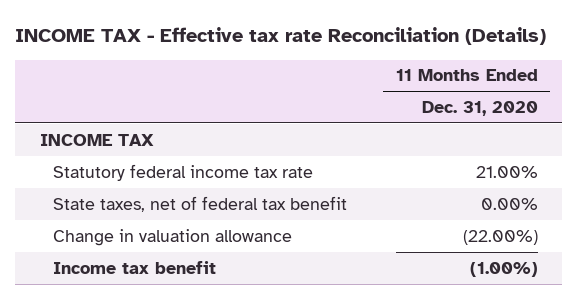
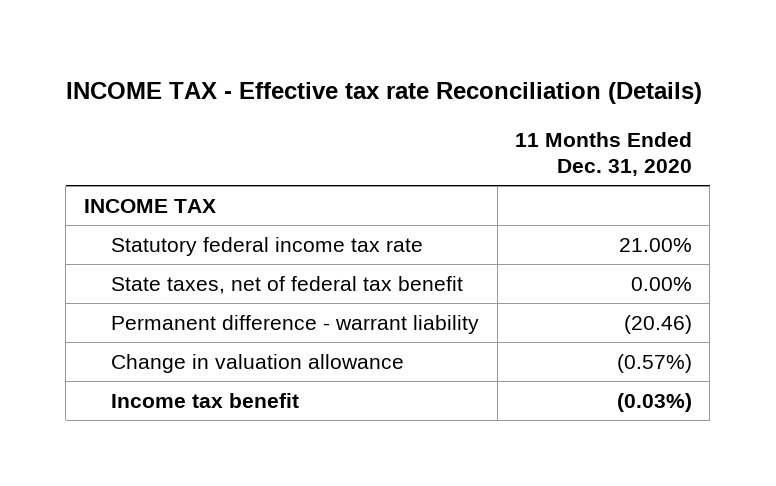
- Change in valuation allowance | (22.00%)
- Income tax benefit | (1.00%)
+ Permanent difference - warrant liability | (20.46)
+ Change in valuation allowance | (0.57%)
+ Income tax benefit | (0.03%)

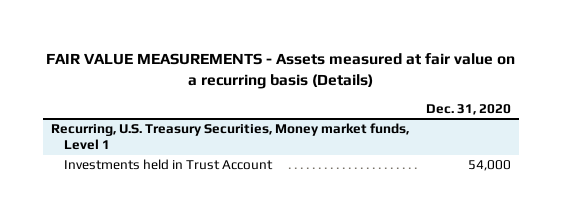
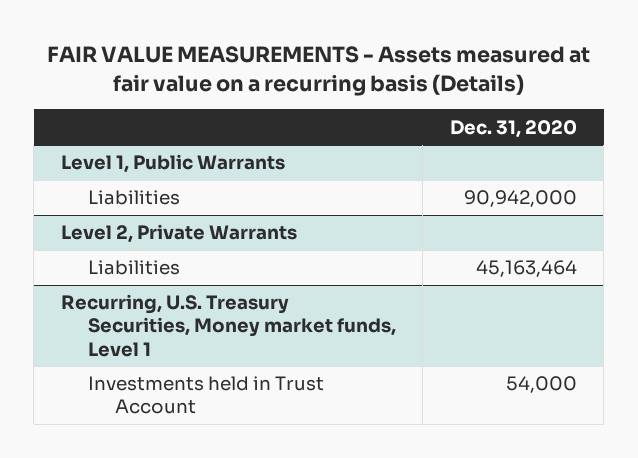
+ Level 1, Public Warrants
+ Liabilities | 90,942,000
+ Level 2, Private Warrants
+ Liabilities | 45,163,464

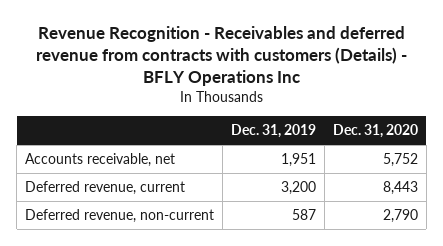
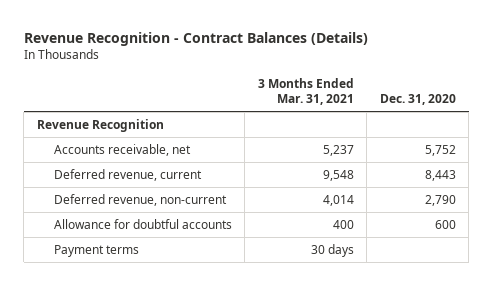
- Revenue Recognition - Receivables and deferred revenue from contracts with customers (Details) - BFLY Operations Inc
+ Revenue Recognition - Contract Balances (Details)
- | Dec. 31, 2019 | Dec. 31, 2020
+ | 3 Months Ended Mar. 31, 2021 | Dec. 31, 2020
+ Revenue Recognition
+ Allowance for doubtful accounts | 400 | 600
+ Payment terms | 30 days |

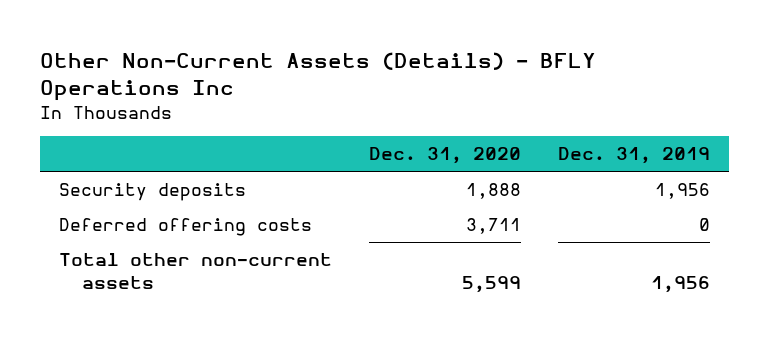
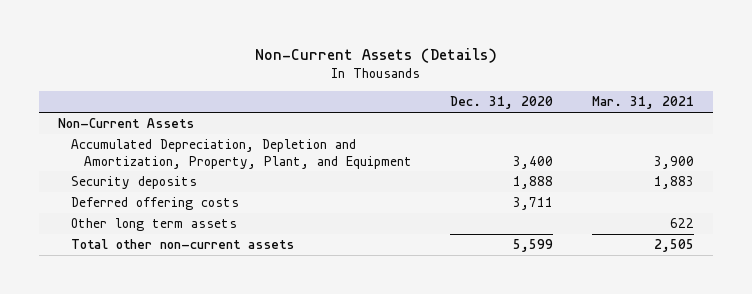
- Other Non-Current Assets (Details) - BFLY Operations Inc
+ Non-Current Assets (Details)
- | Dec. 31, 2020 | Dec. 31, 2019
+ | Dec. 31, 2020 | Mar. 31, 2021
+ Non-Current Assets
+ Accumulated Depreciation, Depletion and Amortization, Property, Plant, and Equipment | 3,400 | 3,900
+ Other long term assets | | 622

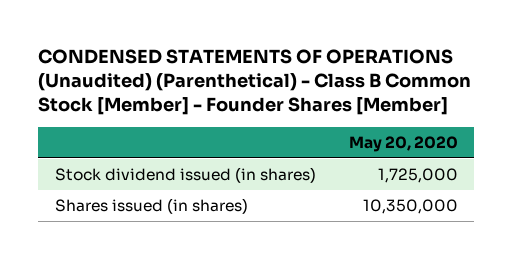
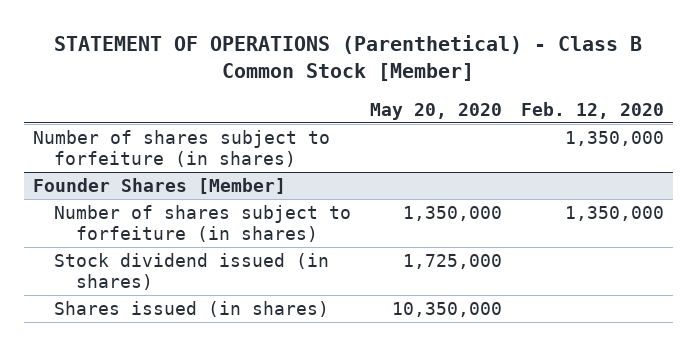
- CONDENSED STATEMENTS OF OPERATIONS (Unaudited) (Parenthetical) - Class B Common Stock [Member] - Founder Shares [Member]
+ STATEMENT OF OPERATIONS (Parenthetical) - Class B Common Stock [Member]
- | May 20, 2020
+ | May 20, 2020 | Feb. 12, 2020
+ Number of shares subject to forfeiture (in shares) | | 1,350,000
+ Founder Shares [Member]
+ Number of shares subject to forfeiture (in shares) | 1,350,000 | 1,350,000

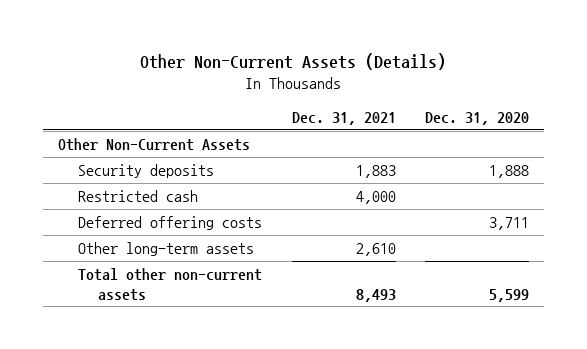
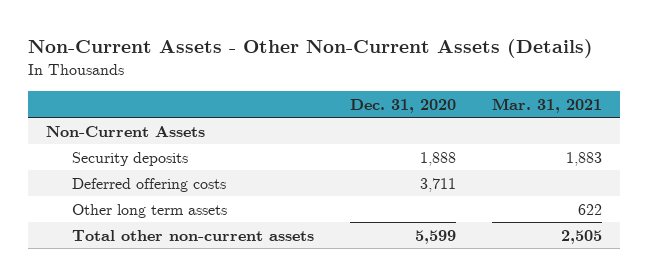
- Other Non-Current Assets (Details)
+ Non-Current Assets - Other Non-Current Assets (Details)
- | Dec. 31, 2021 | Dec. 31, 2020
+ | Dec. 31, 2020 | Mar. 31, 2021
- Other Non-Current Assets
+ Non-Current Assets
- Restricted cash | 4,000 |
- Other long-term assets | 2,610 |
+ Other long term assets | | 622

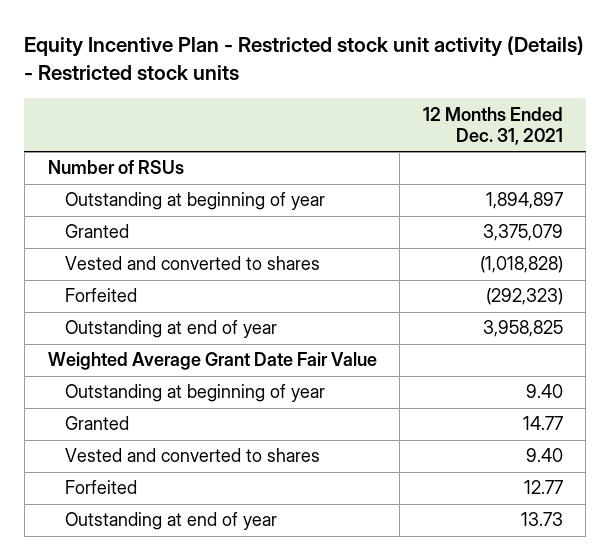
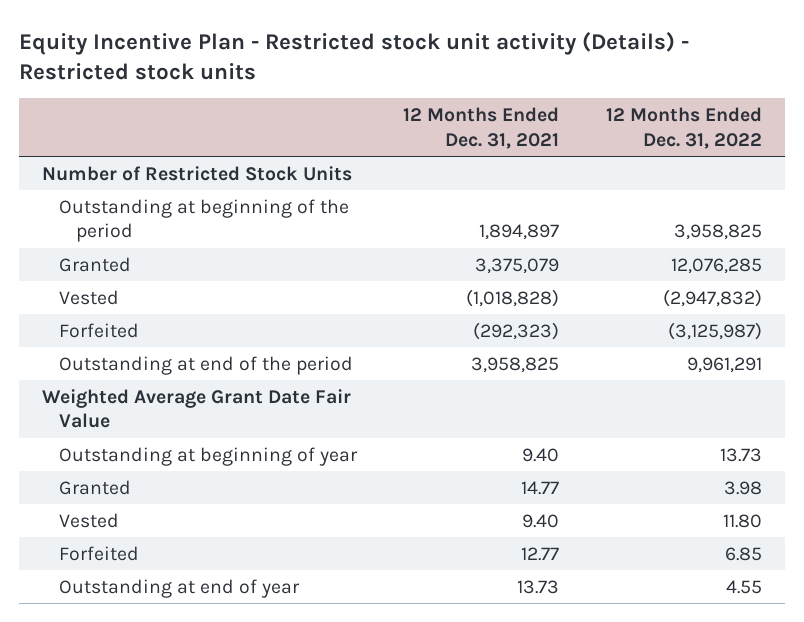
- | 12 Months Ended Dec. 31, 2021
+ | 12 Months Ended Dec. 31, 2021 | 12 Months Ended Dec. 31, 2022
- Number of RSUs
- Outstanding at beginning of year | 1,894,897
+ Number of Restricted Stock Units
+ Outstanding at beginning of the period | 1,894,897 | 3,958,825
- Vested and converted to shares | (1,018,828)
+ Vested | (1,018,828) | (2,947,832)
- Outstanding at end of year | 3,958,825
+ Outstanding at end of the period | 3,958,825 | 9,961,291
- Vested and converted to shares | 9.40
+ Vested | 9.40 | 11.80

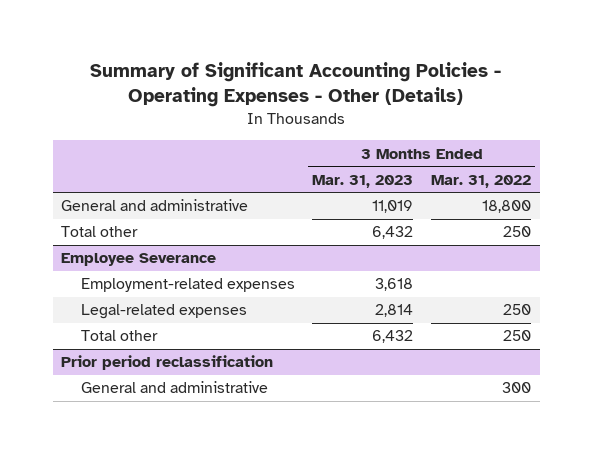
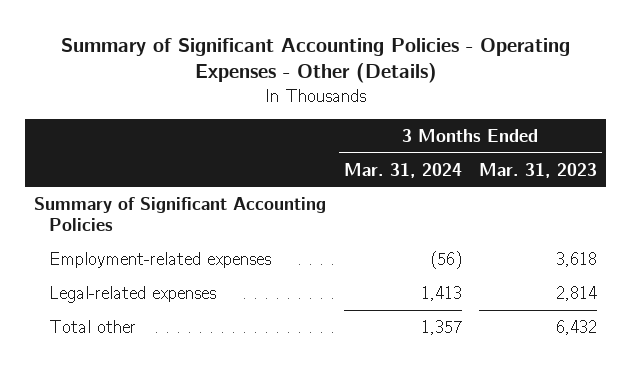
- | 3 Months Ended Mar. 31, 2023 | 3 Months Ended Mar. 31, 2022
+ | 3 Months Ended Mar. 31, 2024 | 3 Months Ended Mar. 31, 2023
- General and administrative | 11,019 | 18,800
- Total other | 6,432 | 250
- Employee Severance
+ Summary of Significant Accounting Policies
- Prior period reclassification
- General and administrative | | 300

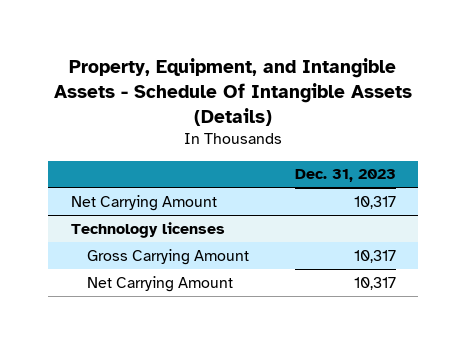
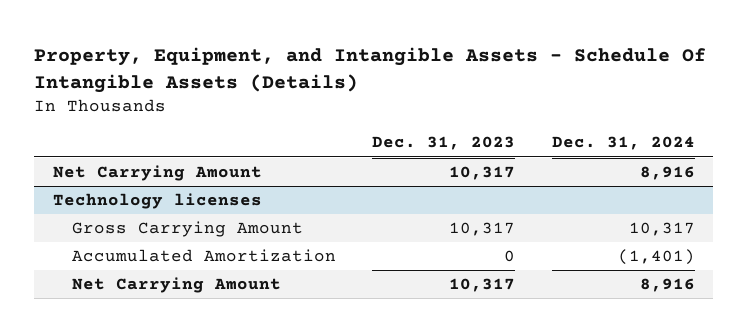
- | Dec. 31, 2023
+ | Dec. 31, 2023 | Dec. 31, 2024
@ Technology licenses
+ Accumulated Amortization | 0 | (1,401)

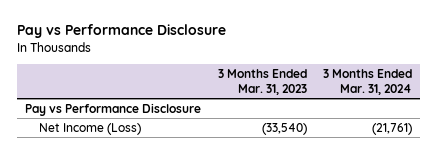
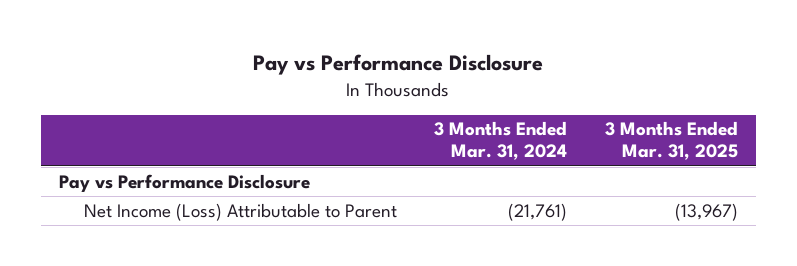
- | 3 Months Ended Mar. 31, 2023 | 3 Months Ended Mar. 31, 2024
+ | 3 Months Ended Mar. 31, 2024 | 3 Months Ended Mar. 31, 2025
- Net Income (Loss) | (33,540) | (21,761)
+ Net Income (Loss) Attributable to Parent | (21,761) | (13,967)

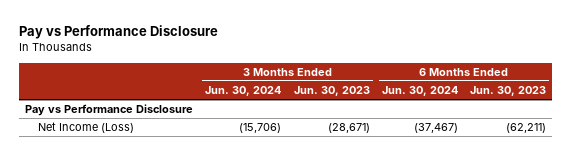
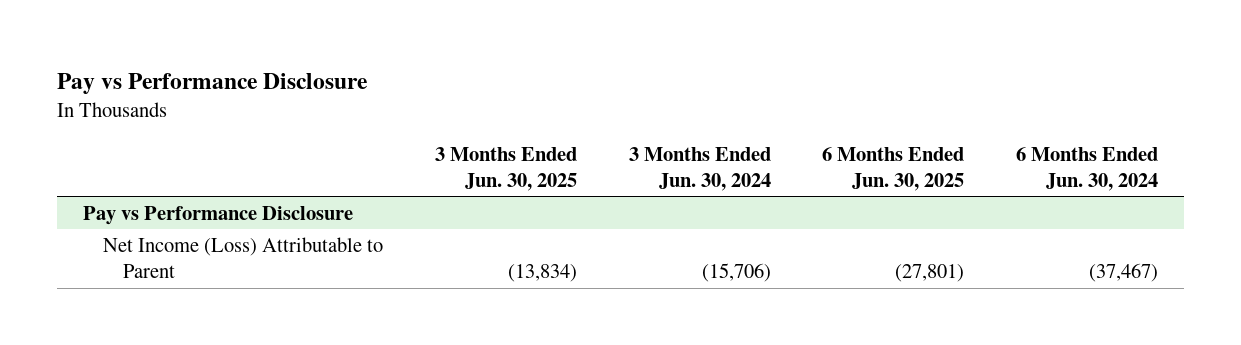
- | 3 Months Ended Jun. 30, 2024 | 3 Months Ended Jun. 30, 2023 | 6 Months Ended Jun. 30, 2024 | 6 Months Ended Jun. 30, 2023
+ | 3 Months Ended Jun. 30, 2025 | 3 Months Ended Jun. 30, 2024 | 6 Months Ended Jun. 30, 2025 | 6 Months Ended Jun. 30, 2024
- Net Income (Loss) | (15,706) | (28,671) | (37,467) | (62,211)
+ Net Income (Loss) Attributable to Parent | (13,834) | (15,706) | (27,801) | (37,467)

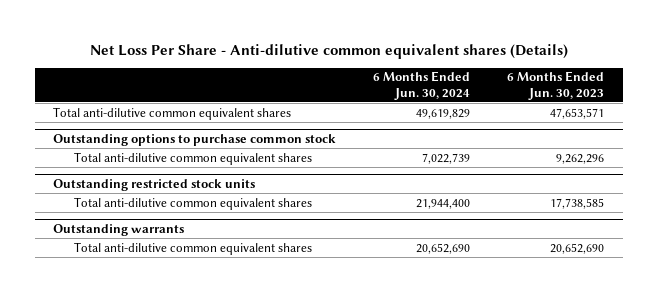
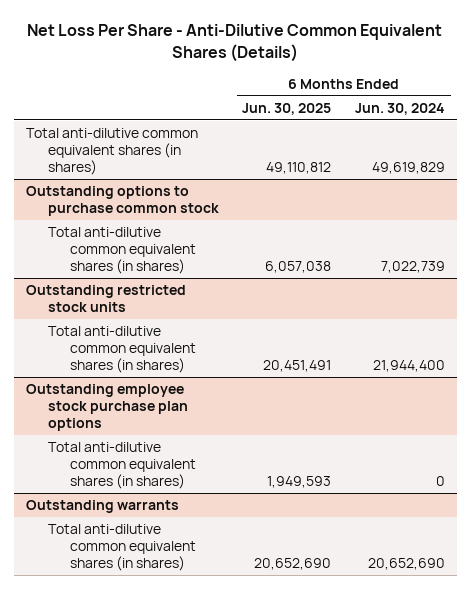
- Net Loss Per Share - Anti-dilutive common equivalent shares (Details)
+ Net Loss Per Share - Anti-Dilutive Common Equivalent Shares (Details)
- | 6 Months Ended Jun. 30, 2024 | 6 Months Ended Jun. 30, 2023
+ | 6 Months Ended Jun. 30, 2025 | 6 Months Ended Jun. 30, 2024
- Total anti-dilutive common equivalent shares | 49,619,829 | 47,653,571
+ Total anti-dilutive common equivalent shares (in shares) | 49,110,812 | 49,619,829
@ Outstanding options to purchase common stock
- Total anti-dilutive common equivalent shares | 7,022,739 | 9,262,296
+ Total anti-dilutive common equivalent shares (in shares) | 6,057,038 | 7,022,739
@ Outstanding restricted stock units
- Total anti-dilutive common equivalent shares | 21,944,400 | 17,738,585
+ Total anti-dilutive common equivalent shares (in shares) | 20,451,491 | 21,944,400
+ Outstanding employee stock purchase plan options
+ Total anti-dilutive common equivalent shares (in shares) | 1,949,593 | 0
@ Outstanding warrants
- Total anti-dilutive common equivalent shares | 20,652,690 | 20,652,690
+ Total anti-dilutive common equivalent shares (in shares) | 20,652,690 | 20,652,690

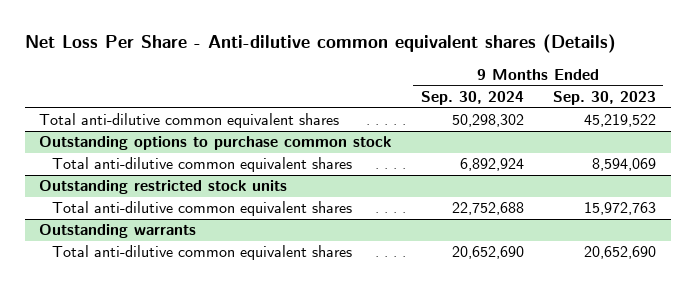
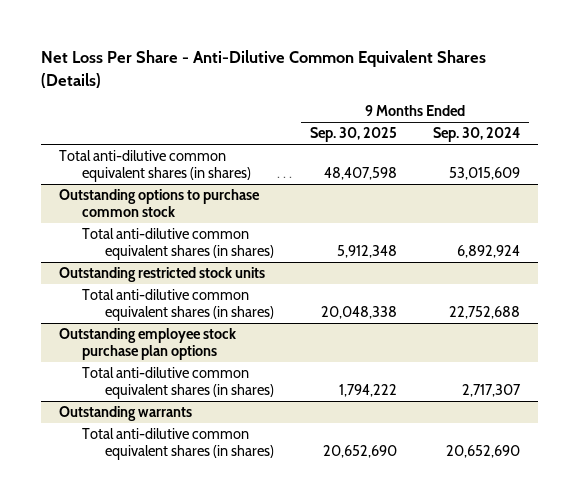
- Net Loss Per Share - Anti-dilutive common equivalent shares (Details)
+ Net Loss Per Share - Anti-Dilutive Common Equivalent Shares (Details)
- | 9 Months Ended Sep. 30, 2024 | 9 Months Ended Sep. 30, 2023
+ | 9 Months Ended Sep. 30, 2025 | 9 Months Ended Sep. 30, 2024
- Total anti-dilutive common equivalent shares | 50,298,302 | 45,219,522
+ Total anti-dilutive common equivalent shares (in shares) | 48,407,598 | 53,015,609
@ Outstanding options to purchase common stock
- Total anti-dilutive common equivalent shares | 6,892,924 | 8,594,069
+ Total anti-dilutive common equivalent shares (in shares) | 5,912,348 | 6,892,924
@ Outstanding restricted stock units
- Total anti-dilutive common equivalent shares | 22,752,688 | 15,972,763
+ Total anti-dilutive common equivalent shares (in shares) | 20,048,338 | 22,752,688
+ Outstanding employee stock purchase plan options
+ Total anti-dilutive common equivalent shares (in shares) | 1,794,222 | 2,717,307
@ Outstanding warrants
- Total anti-dilutive common equivalent shares | 20,652,690 | 20,652,690
+ Total anti-dilutive common equivalent shares (in shares) | 20,652,690 | 20,652,690

